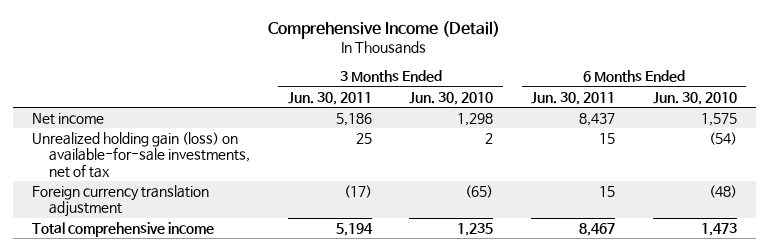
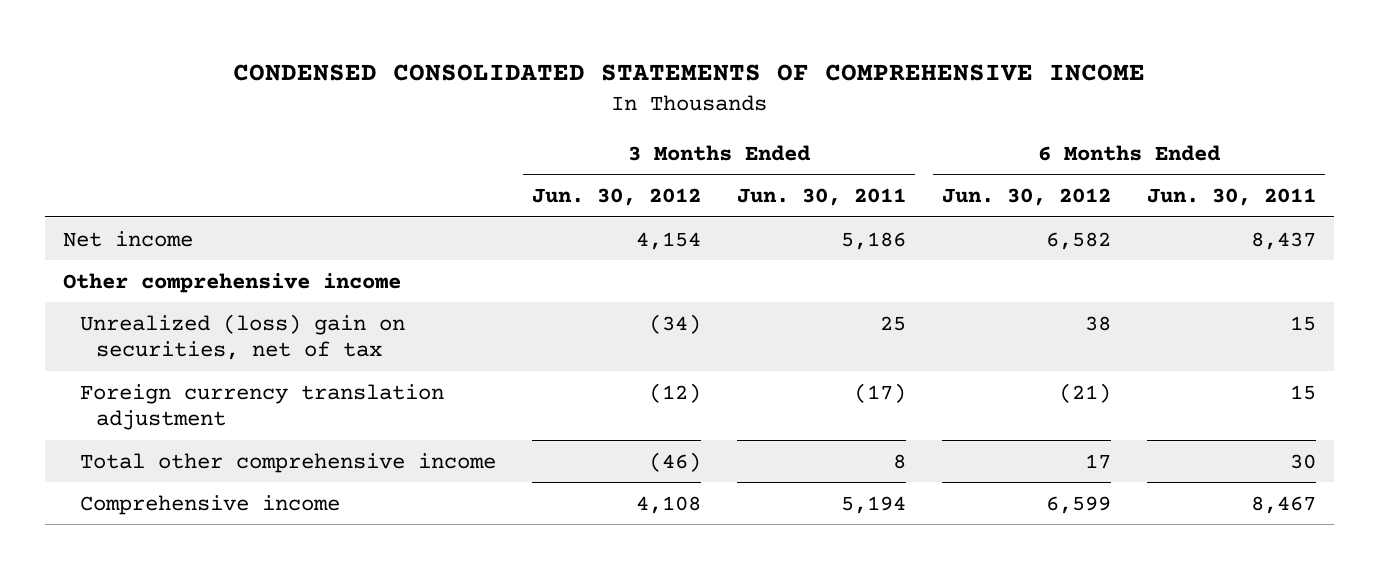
- Comprehensive Income (Detail)
+ CONDENSED CONSOLIDATED STATEMENTS OF COMPREHENSIVE INCOME
- | 3 Months Ended Jun. 30, 2011 | 3 Months Ended Jun. 30, 2010 | 6 Months Ended Jun. 30, 2011 | 6 Months Ended Jun. 30, 2010
+ | 3 Months Ended Jun. 30, 2012 | 3 Months Ended Jun. 30, 2011 | 6 Months Ended Jun. 30, 2012 | 6 Months Ended Jun. 30, 2011
- Unrealized holding gain (loss) on available-for-sale investments, net of tax | 25 | 2 | 15 | (54)
+ Other comprehensive income
+ Unrealized (loss) gain on securities, net of tax | (34) | 25 | 38 | 15
- Total comprehensive income | 5,194 | 1,235 | 8,467 | 1,473
+ Total other comprehensive income | (46) | 8 | 17 | 30
+ Comprehensive income | 4,108 | 5,194 | 6,599 | 8,467

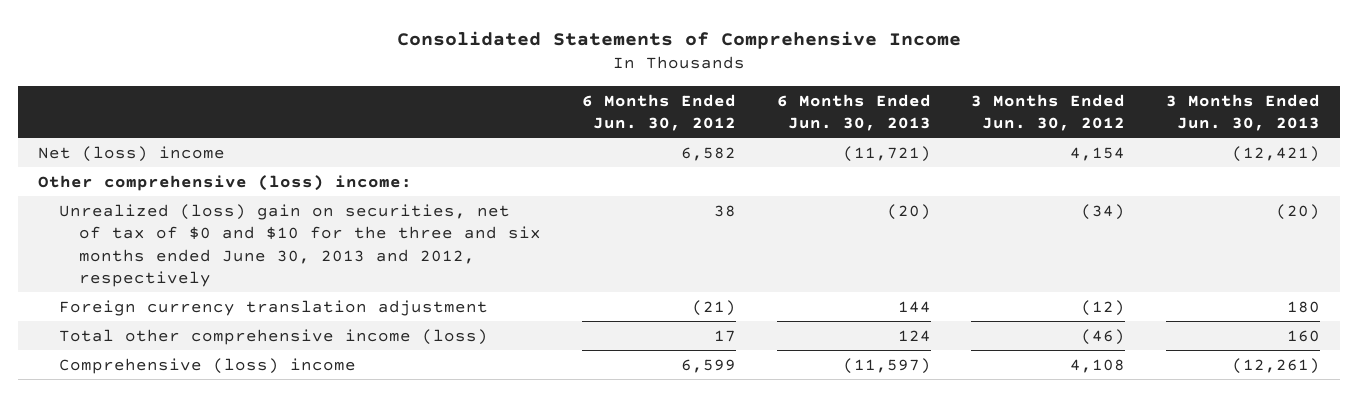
- CONDENSED CONSOLIDATED STATEMENTS OF COMPREHENSIVE INCOME
+ Consolidated Statements of Comprehensive Income
- | 3 Months Ended Jun. 30, 2012 | 3 Months Ended Jun. 30, 2011 | 6 Months Ended Jun. 30, 2012 | 6 Months Ended Jun. 30, 2011
+ | 6 Months Ended Jun. 30, 2012 | 6 Months Ended Jun. 30, 2013 | 3 Months Ended Jun. 30, 2012 | 3 Months Ended Jun. 30, 2013
- Net income | 4,154 | 5,186 | 6,582 | 8,437
- Other comprehensive income
- Unrealized (loss) gain on securities, net of tax | (34) | 25 | 38 | 15
+ Net (loss) income | 6,582 | (11,721) | 4,154 | (12,421)
+ Other comprehensive (loss) income:
+ Unrealized (loss) gain on securities, net of tax of $0 and $10 for the three and six months ended June 30, 2013 and 2012, respectively | 38 | (20) | (34) | (20)
- Total other comprehensive income | (46) | 8 | 17 | 30
- Comprehensive income | 4,108 | 5,194 | 6,599 | 8,467
+ Total other comprehensive income (loss) | 17 | 124 | (46) | 160
+ Comprehensive (loss) income | 6,599 | (11,597) | 4,108 | (12,261)

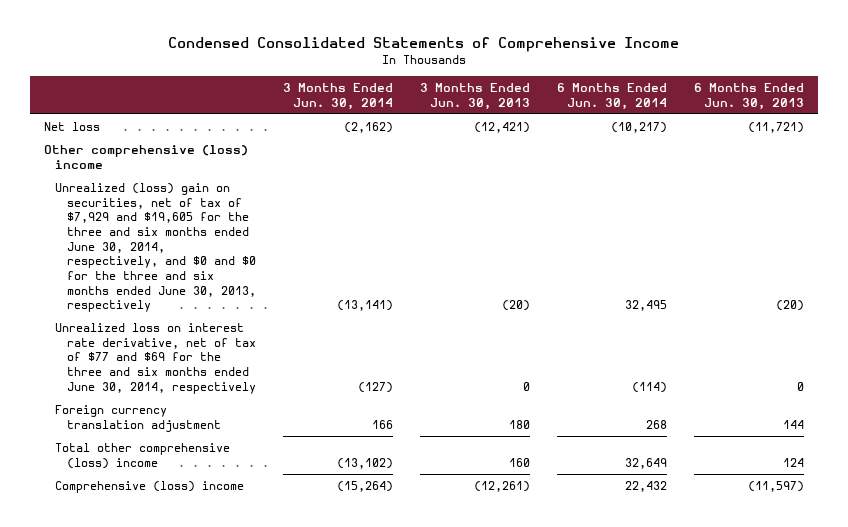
- Consolidated Statements of Comprehensive Income
+ Condensed Consolidated Statements of Comprehensive Income
- | 6 Months Ended Jun. 30, 2012 | 6 Months Ended Jun. 30, 2013 | 3 Months Ended Jun. 30, 2012 | 3 Months Ended Jun. 30, 2013
+ | 3 Months Ended Jun. 30, 2014 | 3 Months Ended Jun. 30, 2013 | 6 Months Ended Jun. 30, 2014 | 6 Months Ended Jun. 30, 2013
- Net (loss) income | 6,582 | (11,721) | 4,154 | (12,421)
- Other comprehensive (loss) income:
- Unrealized (loss) gain on securities, net of tax of $0 and $10 for the three and six months ended June 30, 2013 and 2012, respectively | 38 | (20) | (34) | (20)
+ Net loss | (2,162) | (12,421) | (10,217) | (11,721)
+ Other comprehensive (loss) income
+ Unrealized (loss) gain on securities, net of tax of $7,929 and $19,605 for the three and six months ended June 30, 2014, respectively, and $0 and $0 for the three and six months ended June 30, 2013, respectively | (13,141) | (20) | 32,495 | (20)
+ Unrealized loss on interest rate derivative, net of tax of $77 and $69 for the three and six months ended June 30, 2014, respectively | (127) | 0 | (114) | 0
- Total other comprehensive income (loss) | 17 | 124 | (46) | 160
+ Total other comprehensive (loss) income | (13,102) | 160 | 32,649 | 124

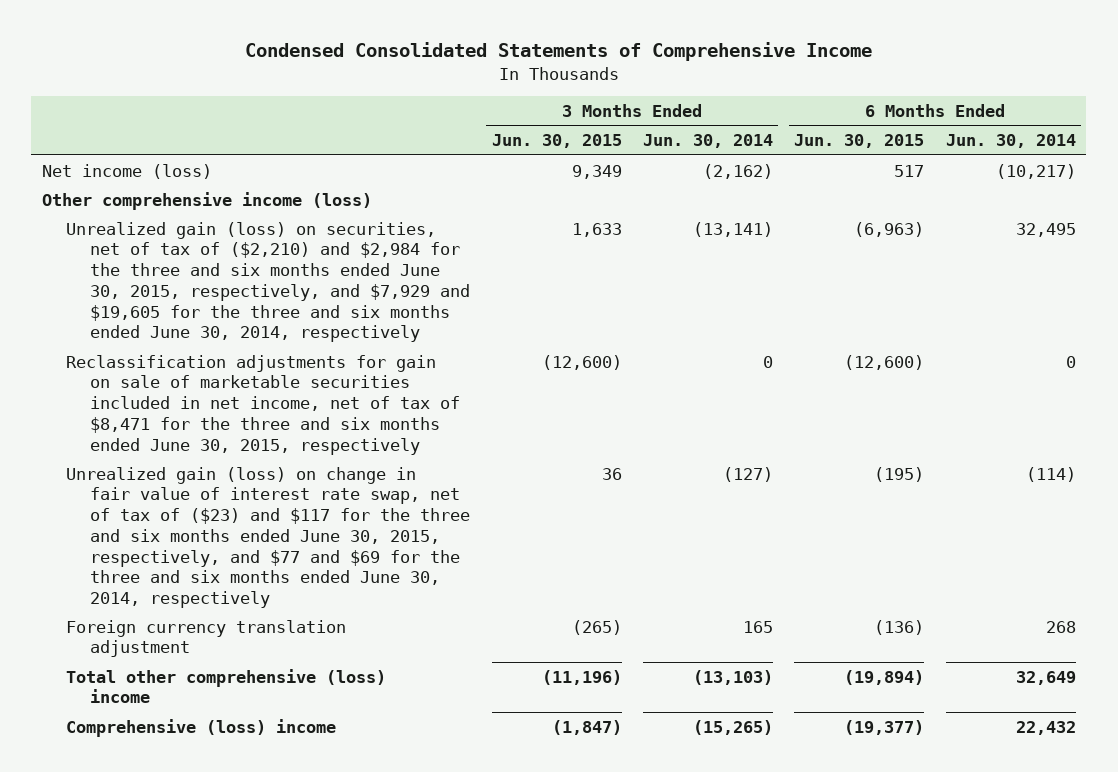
- | 3 Months Ended Jun. 30, 2014 | 3 Months Ended Jun. 30, 2013 | 6 Months Ended Jun. 30, 2014 | 6 Months Ended Jun. 30, 2013
+ | 3 Months Ended Jun. 30, 2015 | 3 Months Ended Jun. 30, 2014 | 6 Months Ended Jun. 30, 2015 | 6 Months Ended Jun. 30, 2014
- Net loss | (2,162) | (12,421) | (10,217) | (11,721)
- Other comprehensive (loss) income
- Unrealized (loss) gain on securities, net of tax of $7,929 and $19,605 for the three and six months ended June 30, 2014, respectively, and $0 and $0 for the three and six months ended June 30, 2013, respectively | (13,141) | (20) | 32,495 | (20)
- Unrealized loss on interest rate derivative, net of tax of $77 and $69 for the three and six months ended June 30, 2014, respectively | (127) | 0 | (114) | 0
- Foreign currency translation adjustment | 166 | 180 | 268 | 144
- Total other comprehensive (loss) income | (13,102) | 160 | 32,649 | 124
- Comprehensive (loss) income | (15,264) | (12,261) | 22,432 | (11,597)
+ Net income (loss) | 9,349 | (2,162) | 517 | (10,217)
+ Other comprehensive income (loss)
+ Unrealized gain (loss) on securities, net of tax of ($2,210) and $2,984 for the three and six months ended June 30, 2015, respectively, and $7,929 and $19,605 for the three and six months ended June 30, 2014, respectively | 1,633 | (13,141) | (6,963) | 32,495
+ Reclassification adjustments for gain on sale of marketable securities included in net income, net of tax of $8,471 for the three and six months ended June 30, 2015, respectively | (12,600) | 0 | (12,600) | 0
+ Unrealized gain (loss) on change in fair value of interest rate swap, net of tax of ($23) and $117 for the three and six months ended June 30, 2015, respectively, and $77 and $69 for the three and six months ended June 30, 2014, respectively | 36 | (127) | (195) | (114)
+ Foreign currency translation adjustment | (265) | 165 | (136) | 268
+ Total other comprehensive (loss) income | (11,196) | (13,103) | (19,894) | 32,649
+ Comprehensive (loss) income | (1,847) | (15,265) | (19,377) | 22,432

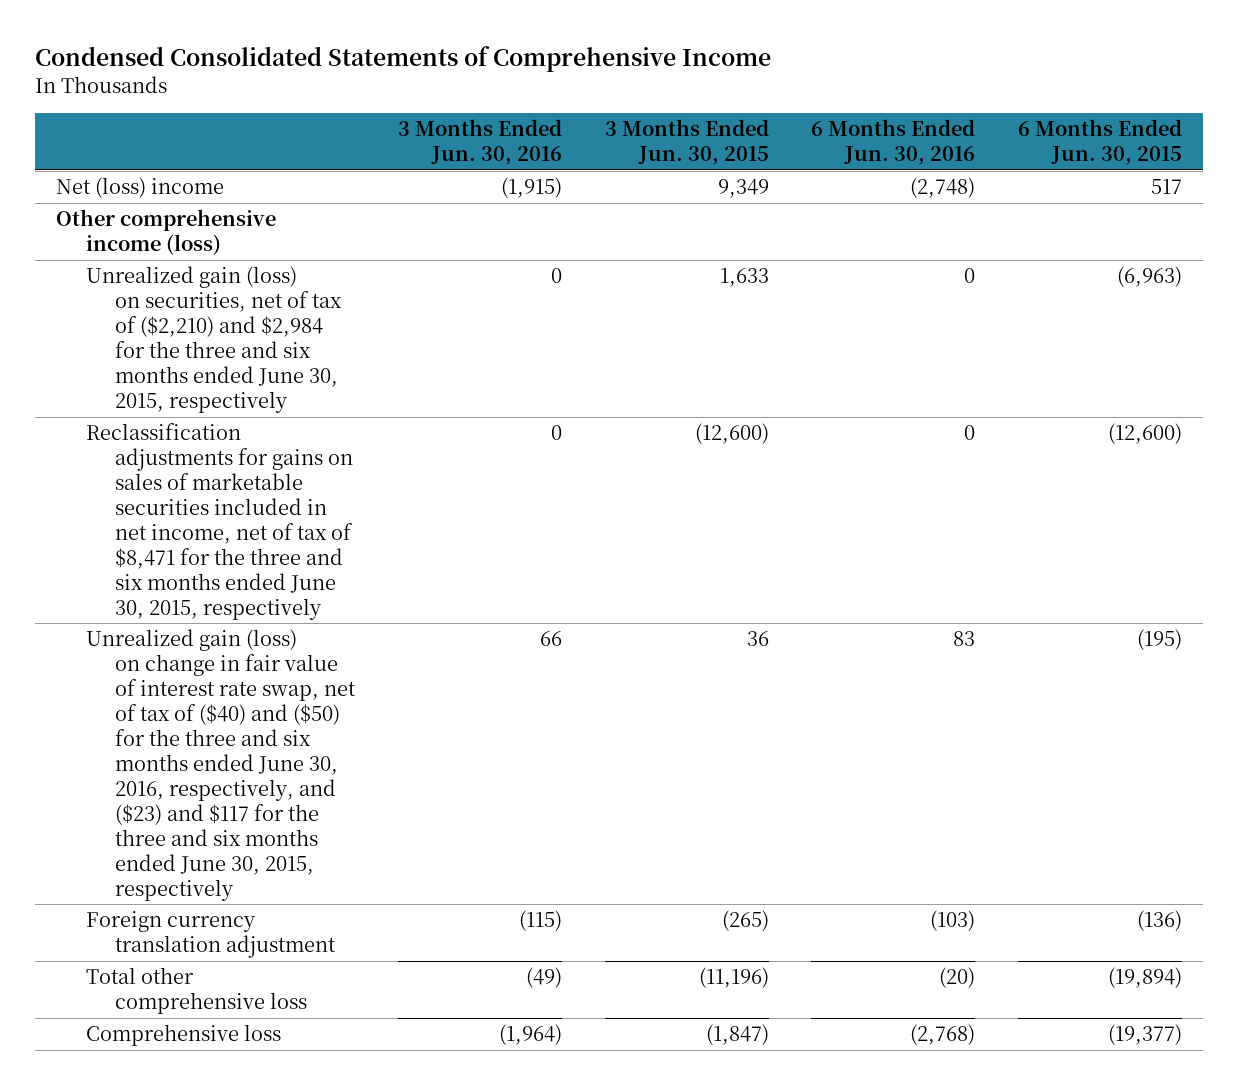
- | 3 Months Ended Jun. 30, 2015 | 3 Months Ended Jun. 30, 2014 | 6 Months Ended Jun. 30, 2015 | 6 Months Ended Jun. 30, 2014
+ | 3 Months Ended Jun. 30, 2016 | 3 Months Ended Jun. 30, 2015 | 6 Months Ended Jun. 30, 2016 | 6 Months Ended Jun. 30, 2015
- Net income (loss) | 9,349 | (2,162) | 517 | (10,217)
+ Net (loss) income | (1,915) | 9,349 | (2,748) | 517
- Unrealized gain (loss) on securities, net of tax of ($2,210) and $2,984 for the three and six months ended June 30, 2015, respectively, and $7,929 and $19,605 for the three and six months ended June 30, 2014, respectively | 1,633 | (13,141) | (6,963) | 32,495
- Reclassification adjustments for gain on sale of marketable securities included in net income, net of tax of $8,471 for the three and six months ended June 30, 2015, respectively | (12,600) | 0 | (12,600) | 0
- Unrealized gain (loss) on change in fair value of interest rate swap, net of tax of ($23) and $117 for the three and six months ended June 30, 2015, respectively, and $77 and $69 for the three and six months ended June 30, 2014, respectively | 36 | (127) | (195) | (114)
+ Unrealized gain (loss) on securities, net of tax of ($2,210) and $2,984 for the three and six months ended June 30, 2015, respectively | 0 | 1,633 | 0 | (6,963)
+ Reclassification adjustments for gains on sales of marketable securities included in net income, net of tax of $8,471 for the three and six months ended June 30, 2015, respectively | 0 | (12,600) | 0 | (12,600)
+ Unrealized gain (loss) on change in fair value of interest rate swap, net of tax of ($40) and ($50) for the three and six months ended June 30, 2016, respectively, and ($23) and $117 for the three and six months ended June 30, 2015, respectively | 66 | 36 | 83 | (195)
- Total other comprehensive (loss) income | (11,196) | (13,103) | (19,894) | 32,649
- Comprehensive (loss) income | (1,847) | (15,265) | (19,377) | 22,432
+ Total other comprehensive loss | (49) | (11,196) | (20) | (19,894)
+ Comprehensive loss | (1,964) | (1,847) | (2,768) | (19,377)

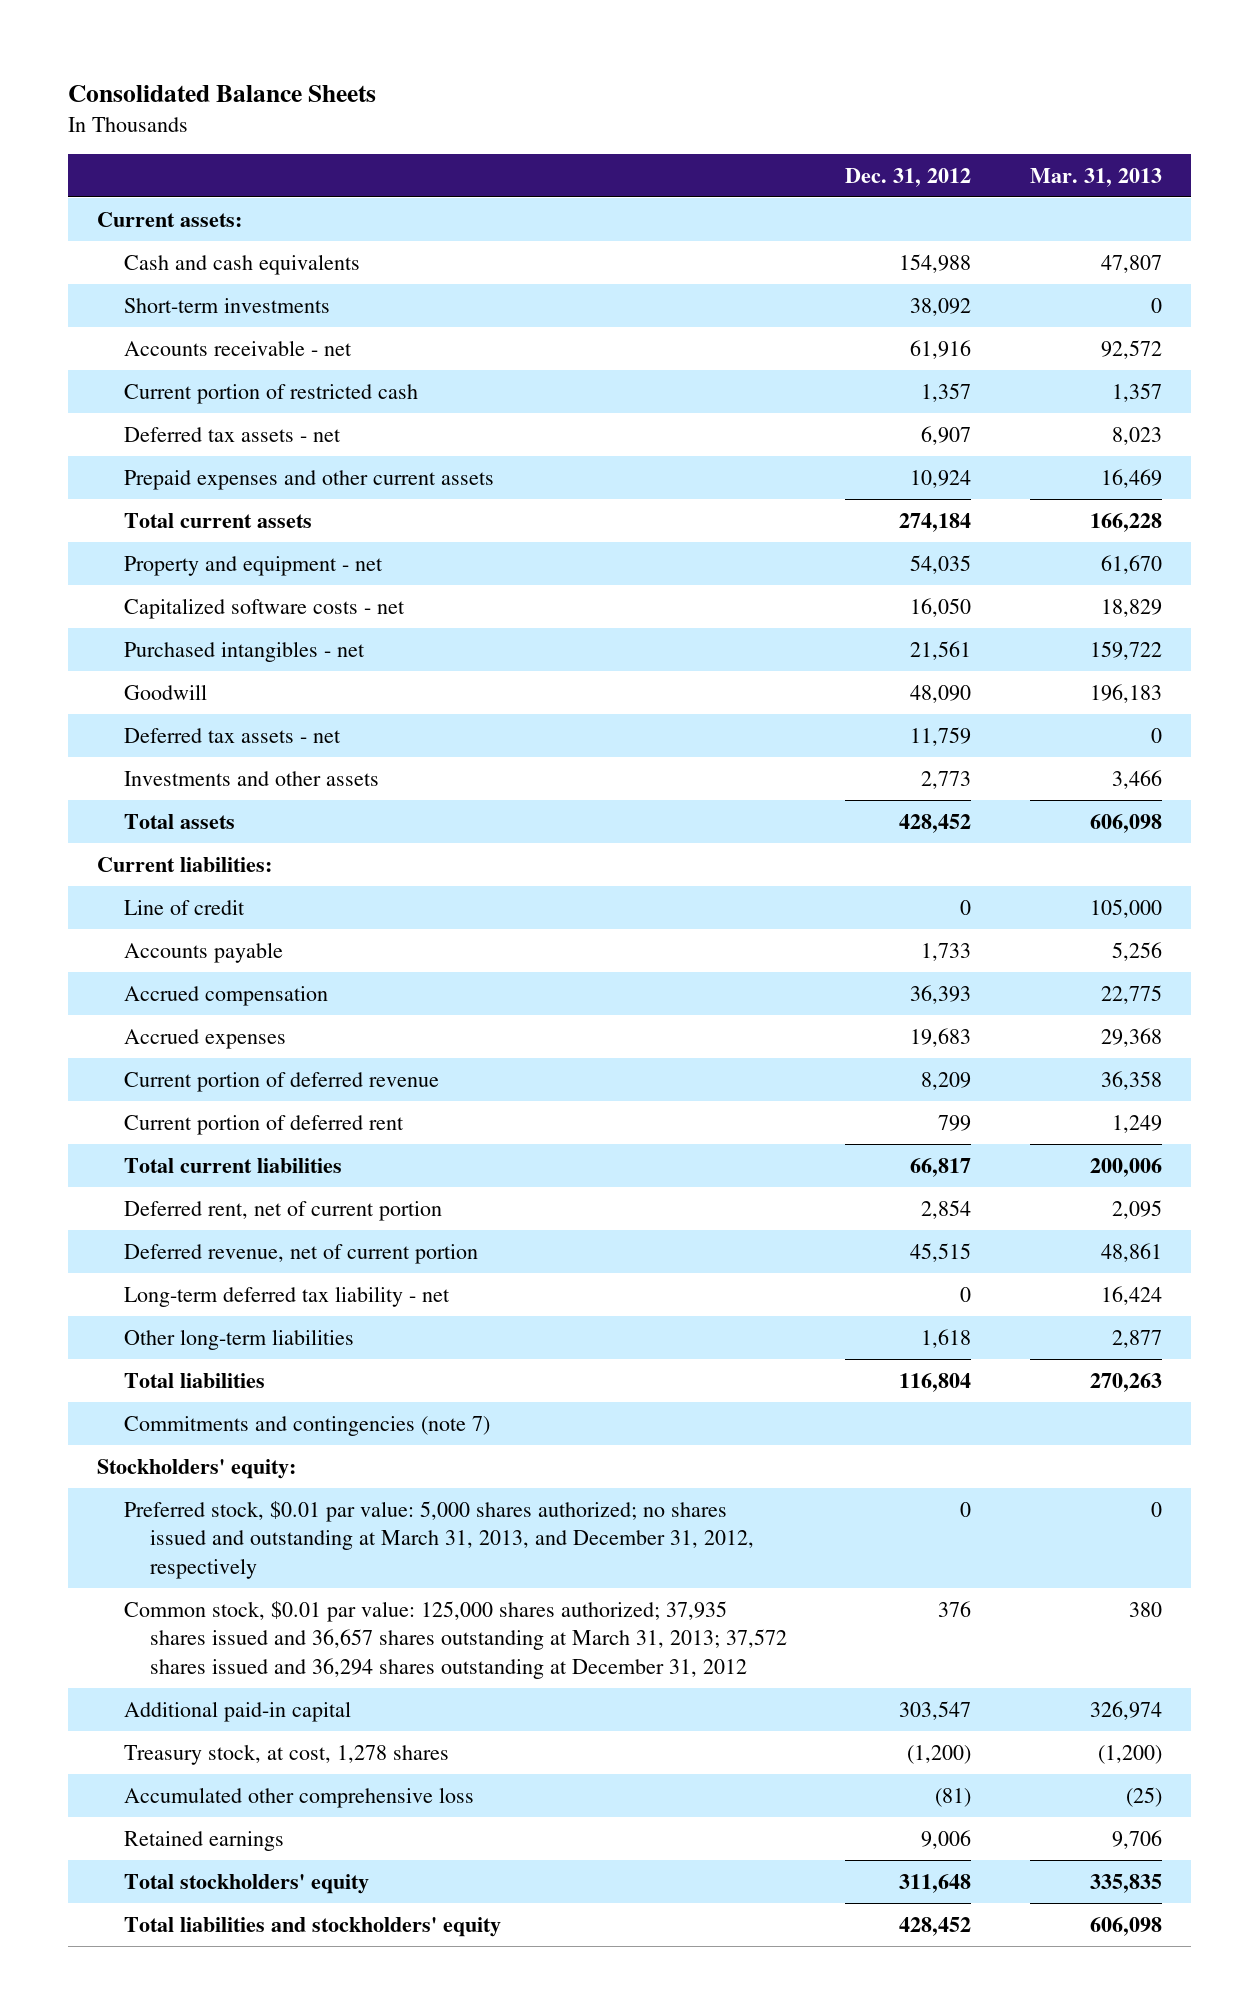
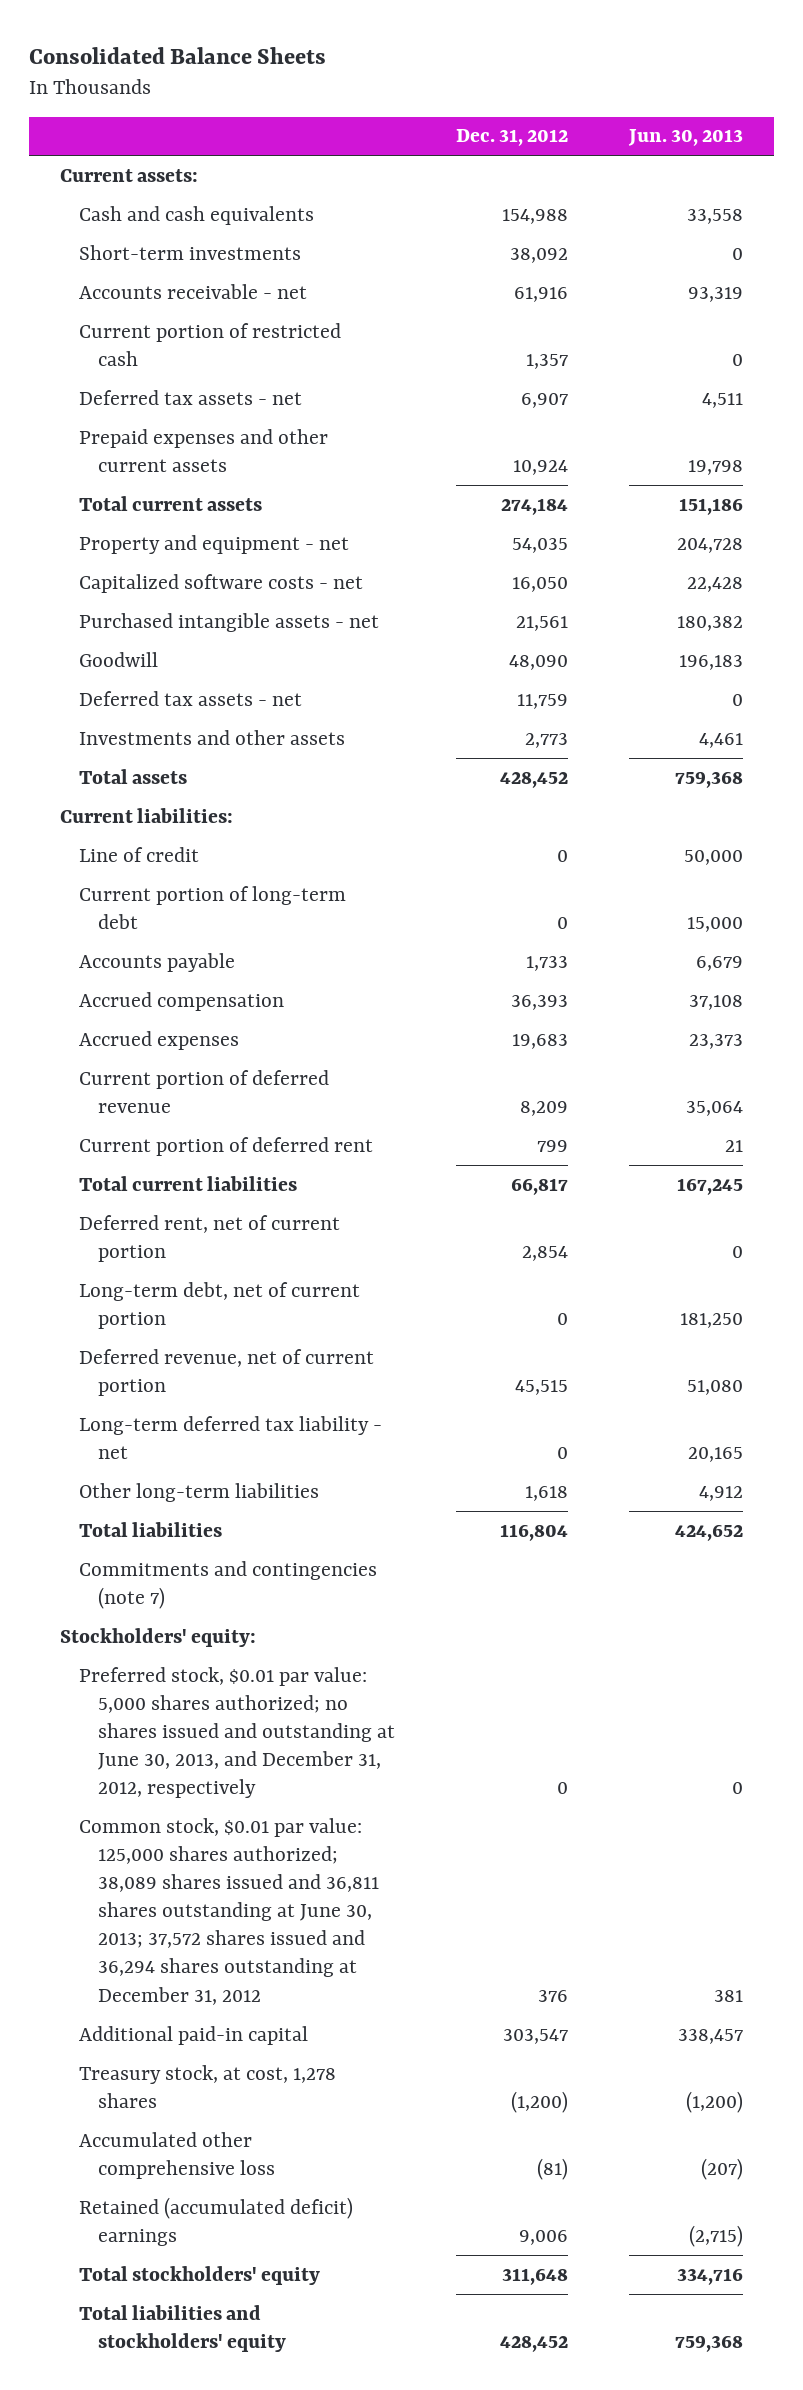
- | Dec. 31, 2012 | Mar. 31, 2013
+ | Dec. 31, 2012 | Jun. 30, 2013
- Purchased intangibles - net | 21,561 | 159,722
+ Purchased intangible assets - net | 21,561 | 180,382
+ Current portion of long-term debt | 0 | 15,000
+ Long-term debt, net of current portion | 0 | 181,250
- Preferred stock, $0.01 par value: 5,000 shares authorized; no shares issued and outstanding at March 31, 2013, and December 31, 2012, respectively | 0 | 0
- Common stock, $0.01 par value: 125,000 shares authorized; 37,935 shares issued and 36,657 shares outstanding at March 31, 2013; 37,572 shares issued and 36,294 shares outstanding at December 31, 2012 | 376 | 380
+ Preferred stock, $0.01 par value: 5,000 shares authorized; no shares issued and outstanding at June 30, 2013, and December 31, 2012, respectively | 0 | 0
+ Common stock, $0.01 par value: 125,000 shares authorized; 38,089 shares issued and 36,811 shares outstanding at June 30, 2013; 37,572 shares issued and 36,294 shares outstanding at December 31, 2012 | 376 | 381
- Retained earnings | 9,006 | 9,706
+ Retained (accumulated deficit) earnings | 9,006 | (2,715)

